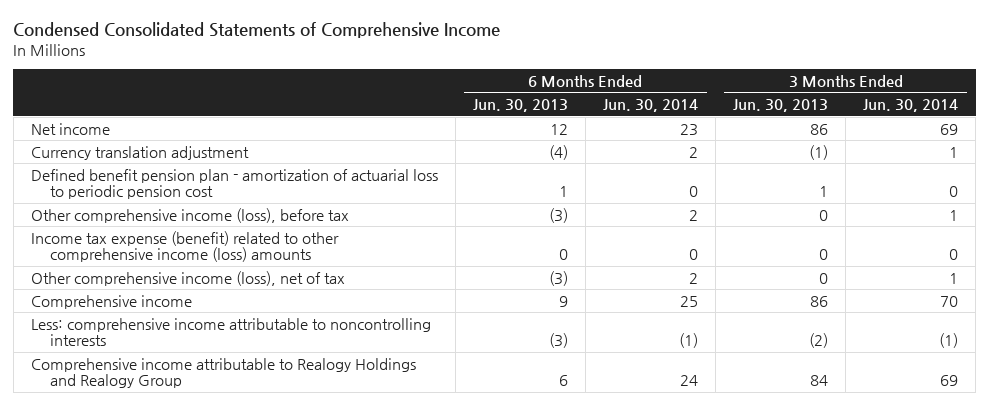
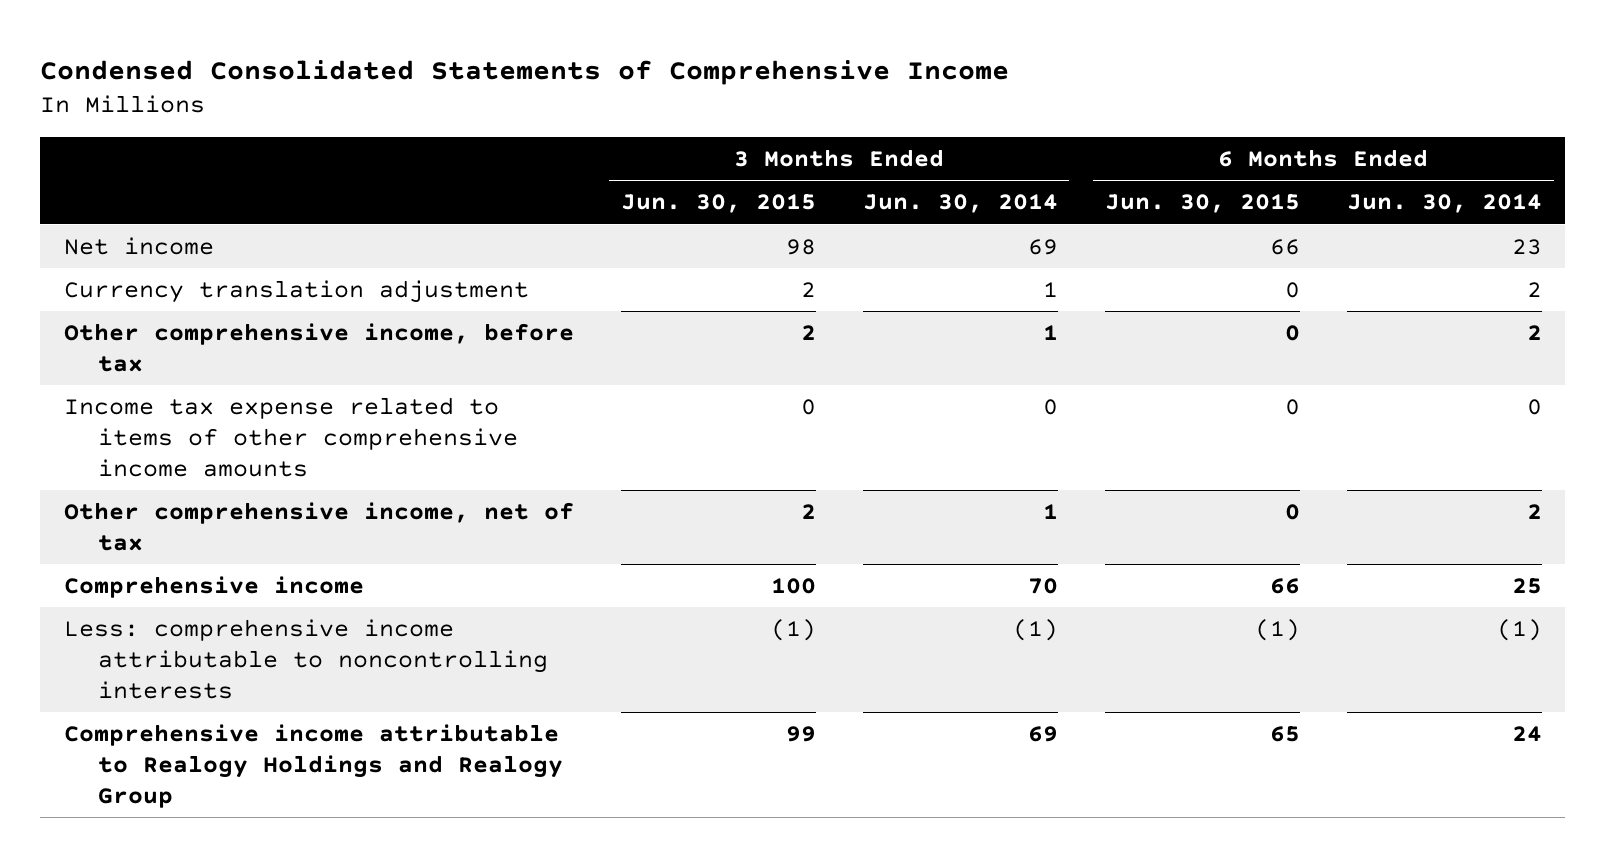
- | 6 Months Ended Jun. 30, 2013 | 6 Months Ended Jun. 30, 2014 | 3 Months Ended Jun. 30, 2013 | 3 Months Ended Jun. 30, 2014
+ | 3 Months Ended Jun. 30, 2015 | 3 Months Ended Jun. 30, 2014 | 6 Months Ended Jun. 30, 2015 | 6 Months Ended Jun. 30, 2014
- Defined benefit pension plan - amortization of actuarial loss to periodic pension cost | 1 | 0 | 1 | 0
- Other comprehensive income (loss), before tax | (3) | 2 | 0 | 1
- Income tax expense (benefit) related to other comprehensive income (loss) amounts | 0 | 0 | 0 | 0
- Other comprehensive income (loss), net of tax | (3) | 2 | 0 | 1
+ Other comprehensive income, before tax | 2 | 1 | 0 | 2
+ Income tax expense related to items of other comprehensive income amounts | 0 | 0 | 0 | 0
+ Other comprehensive income, net of tax | 2 | 1 | 0 | 2

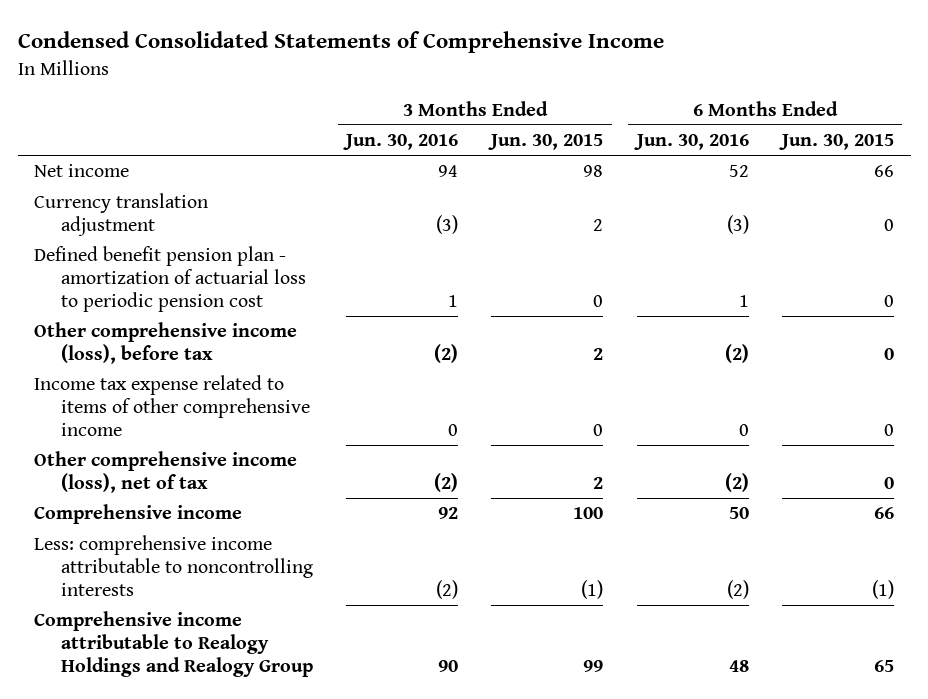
- | 3 Months Ended Jun. 30, 2015 | 3 Months Ended Jun. 30, 2014 | 6 Months Ended Jun. 30, 2015 | 6 Months Ended Jun. 30, 2014
+ | 3 Months Ended Jun. 30, 2016 | 3 Months Ended Jun. 30, 2015 | 6 Months Ended Jun. 30, 2016 | 6 Months Ended Jun. 30, 2015
- Other comprehensive income, before tax | 2 | 1 | 0 | 2
- Income tax expense related to items of other comprehensive income amounts | 0 | 0 | 0 | 0
- Other comprehensive income, net of tax | 2 | 1 | 0 | 2
+ Defined benefit pension plan - amortization of actuarial loss to periodic pension cost | 1 | 0 | 1 | 0
+ Other comprehensive income (loss), before tax | (2) | 2 | (2) | 0
+ Income tax expense related to items of other comprehensive income | 0 | 0 | 0 | 0
+ Other comprehensive income (loss), net of tax | (2) | 2 | (2) | 0

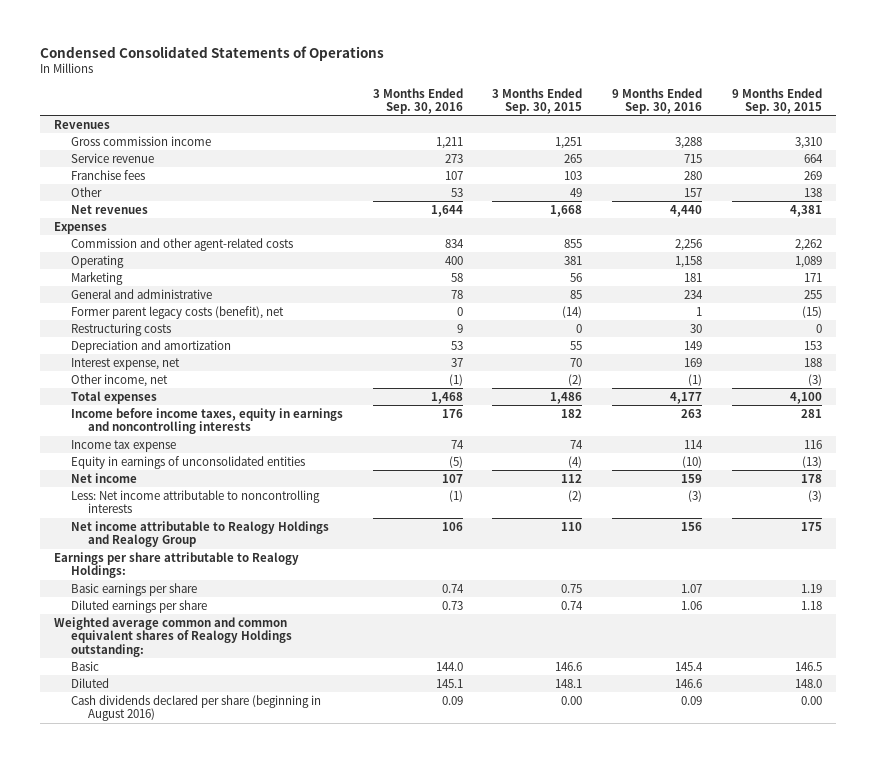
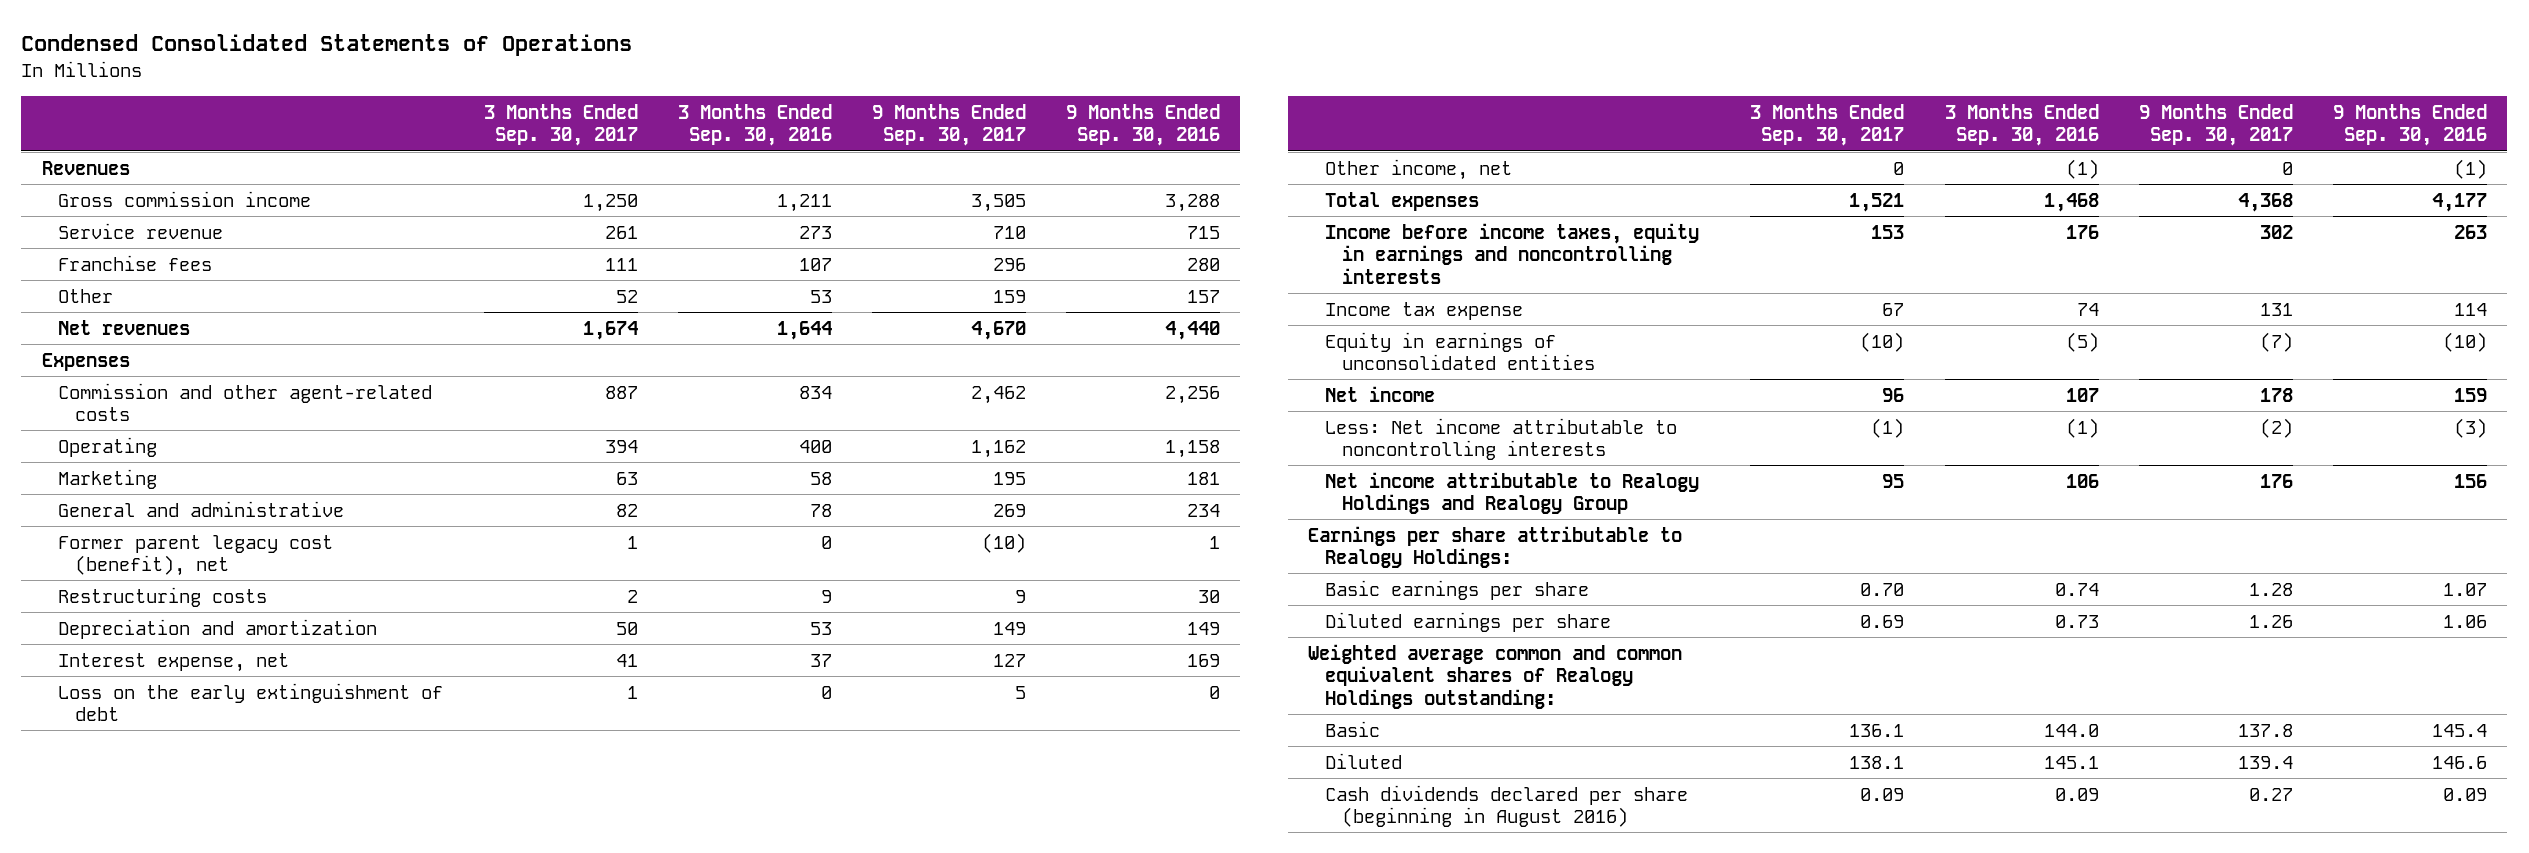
- | 3 Months Ended Sep. 30, 2016 | 3 Months Ended Sep. 30, 2015 | 9 Months Ended Sep. 30, 2016 | 9 Months Ended Sep. 30, 2015
+ | 3 Months Ended Sep. 30, 2017 | 3 Months Ended Sep. 30, 2016 | 9 Months Ended Sep. 30, 2017 | 9 Months Ended Sep. 30, 2016
- Former parent legacy costs (benefit), net | 0 | (14) | 1 | (15)
+ Former parent legacy cost (benefit), net | 1 | 0 | (10) | 1
+ Loss on the early extinguishment of debt | 1 | 0 | 5 | 0

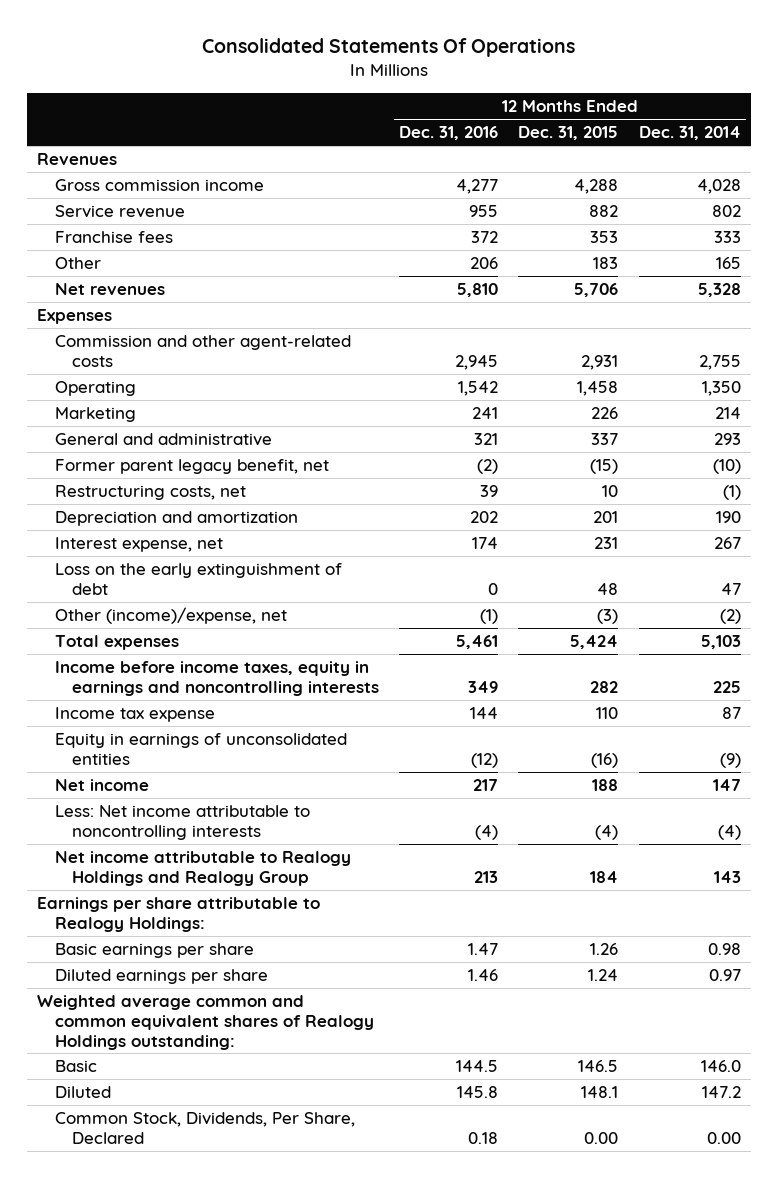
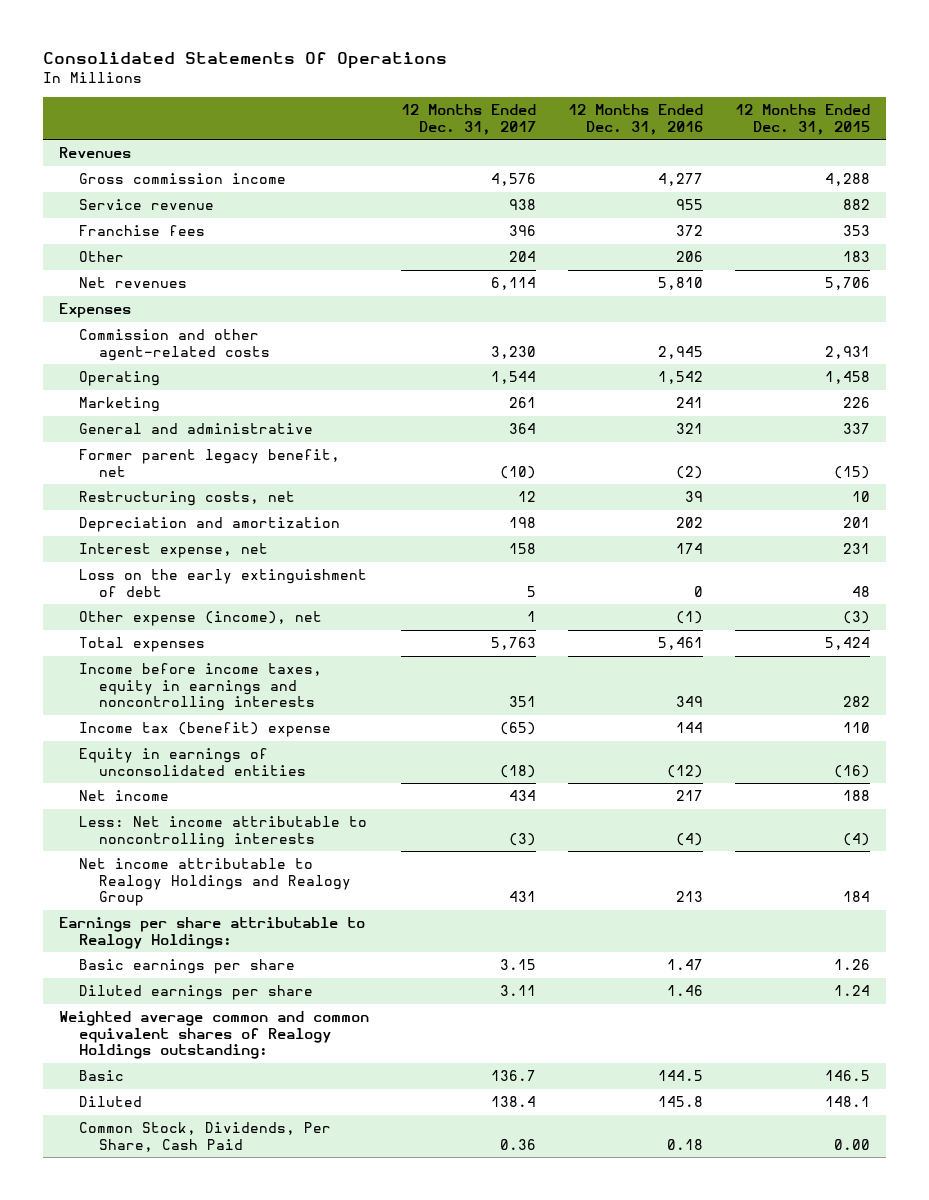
- | 12 Months Ended Dec. 31, 2016 | 12 Months Ended Dec. 31, 2015 | 12 Months Ended Dec. 31, 2014
+ | 12 Months Ended Dec. 31, 2017 | 12 Months Ended Dec. 31, 2016 | 12 Months Ended Dec. 31, 2015
- Other (income)/expense, net | (1) | (3) | (2)
+ Other expense (income), net | 1 | (1) | (3)
- Income tax expense | 144 | 110 | 87
+ Income tax (benefit) expense | (65) | 144 | 110
- Common Stock, Dividends, Per Share, Declared | 0.18 | 0.00 | 0.00
+ Common Stock, Dividends, Per Share, Cash Paid | 0.36 | 0.18 | 0.00

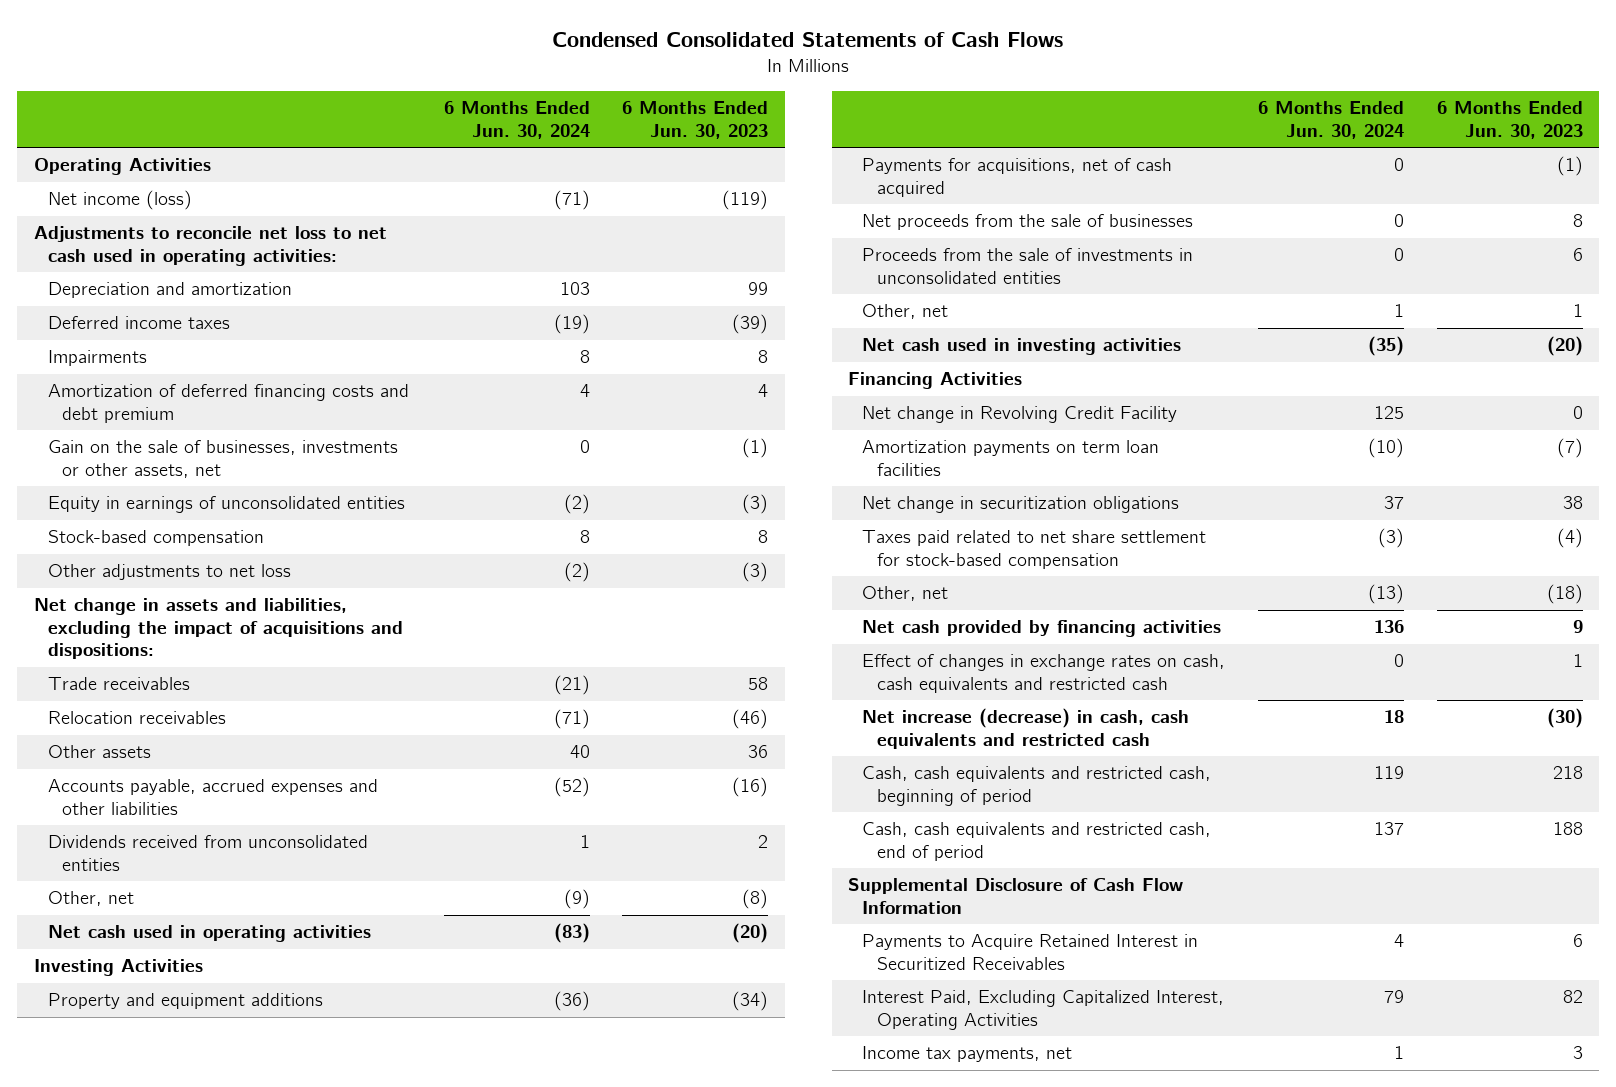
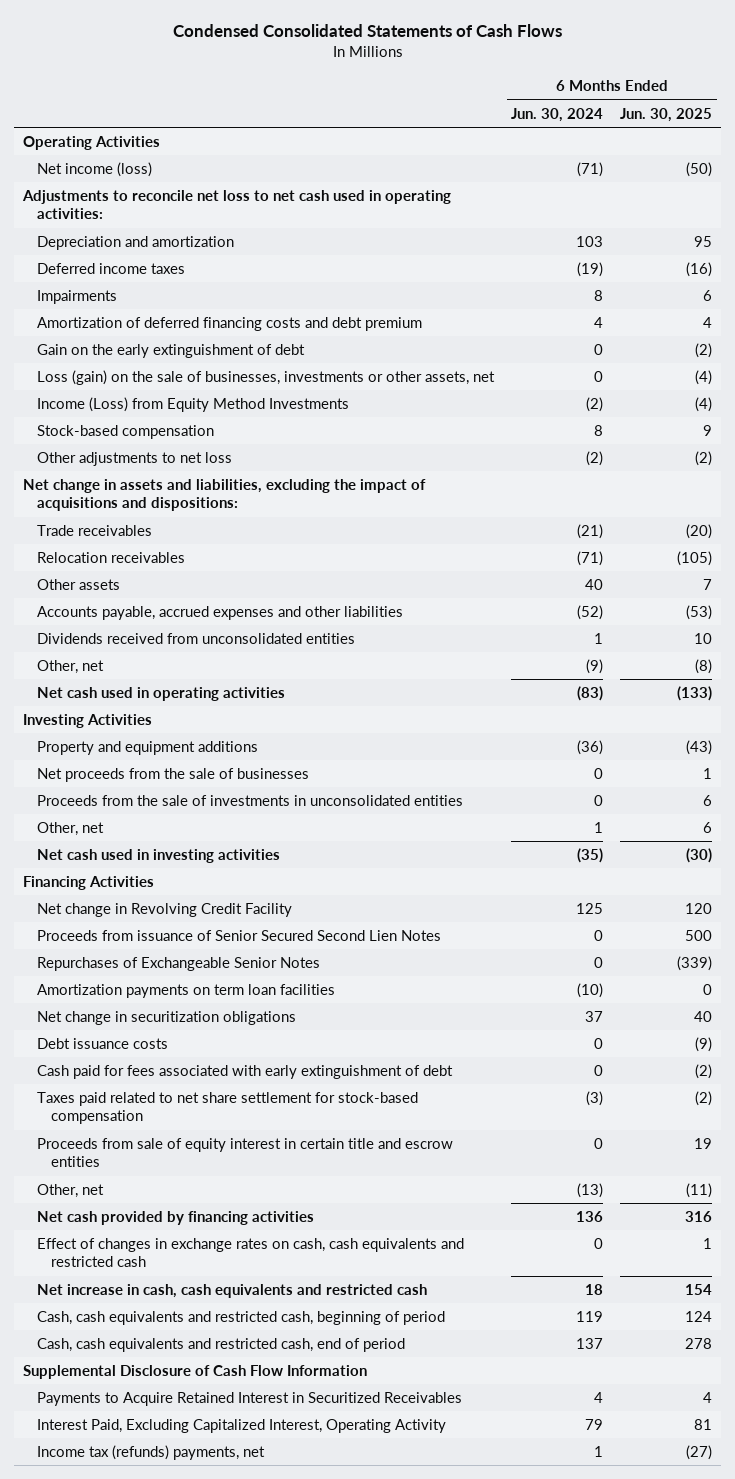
- | 6 Months Ended Jun. 30, 2024 | 6 Months Ended Jun. 30, 2023
+ | 6 Months Ended Jun. 30, 2024 | 6 Months Ended Jun. 30, 2025
- Gain on the sale of businesses, investments or other assets, net | 0 | (1)
- Equity in earnings of unconsolidated entities | (2) | (3)
+ Gain on the early extinguishment of debt | 0 | (2)
+ Loss (gain) on the sale of businesses, investments or other assets, net | 0 | (4)
+ Income (Loss) from Equity Method Investments | (2) | (4)
- Payments for acquisitions, net of cash acquired | 0 | (1)
+ Proceeds from issuance of Senior Secured Second Lien Notes | 0 | 500
+ Repurchases of Exchangeable Senior Notes | 0 | (339)
+ Debt issuance costs | 0 | (9)
+ Cash paid for fees associated with early extinguishment of debt | 0 | (2)
+ Proceeds from sale of equity interest in certain title and escrow entities | 0 | 19
- Net increase (decrease) in cash, cash equivalents and restricted cash | 18 | (30)
+ Net increase in cash, cash equivalents and restricted cash | 18 | 154
- Interest Paid, Excluding Capitalized Interest, Operating Activities | 79 | 82
- Income tax payments, net | 1 | 3
+ Interest Paid, Excluding Capitalized Interest, Operating Activity | 79 | 81
+ Income tax (refunds) payments, net | 1 | (27)

